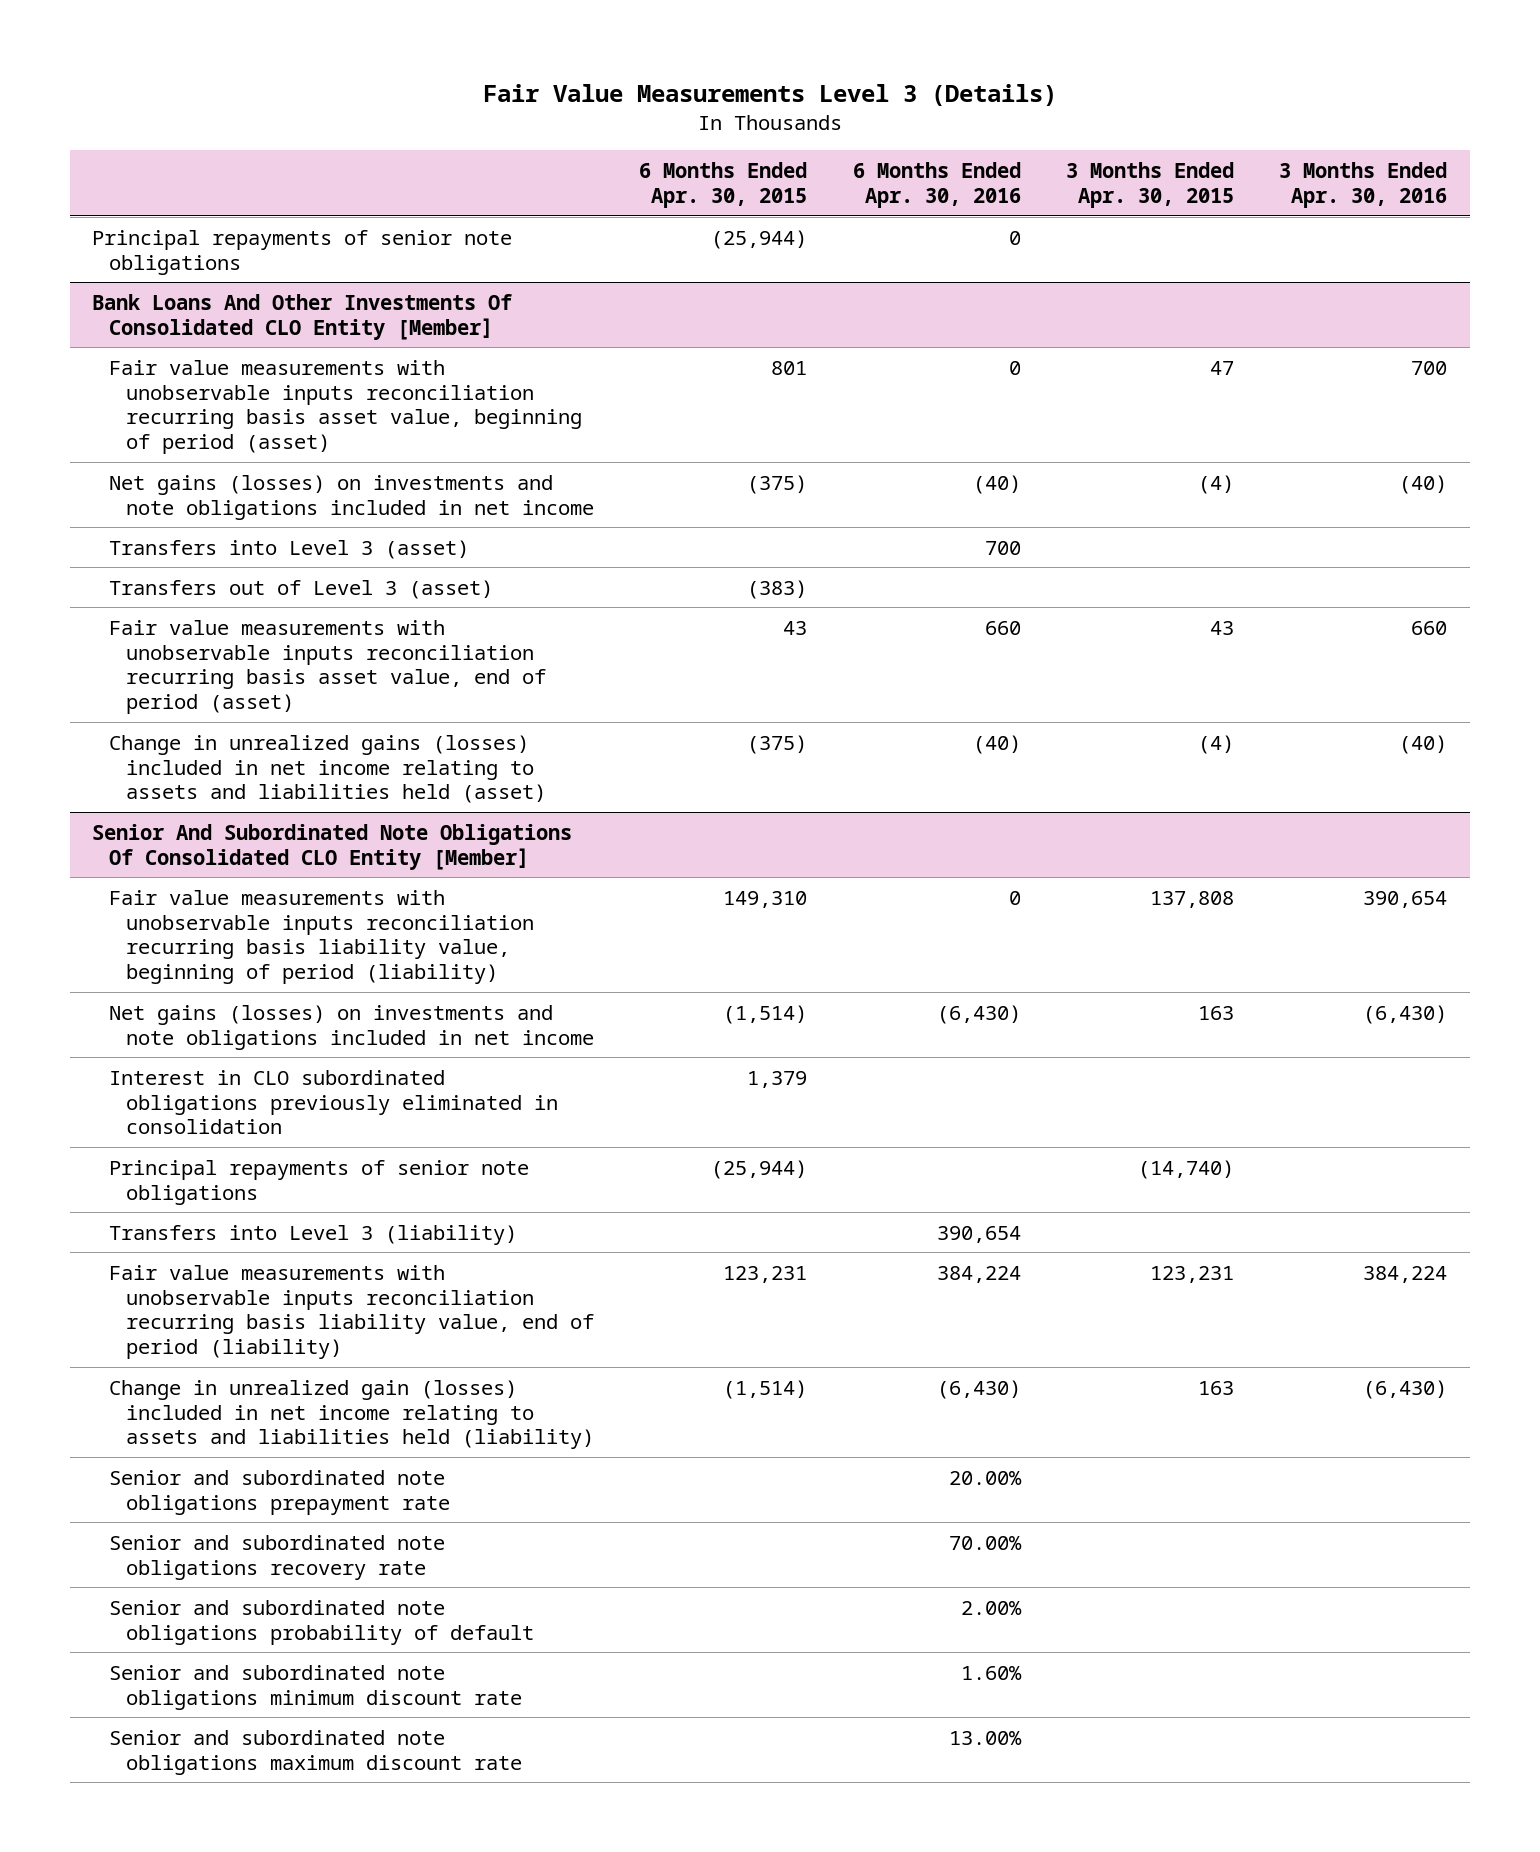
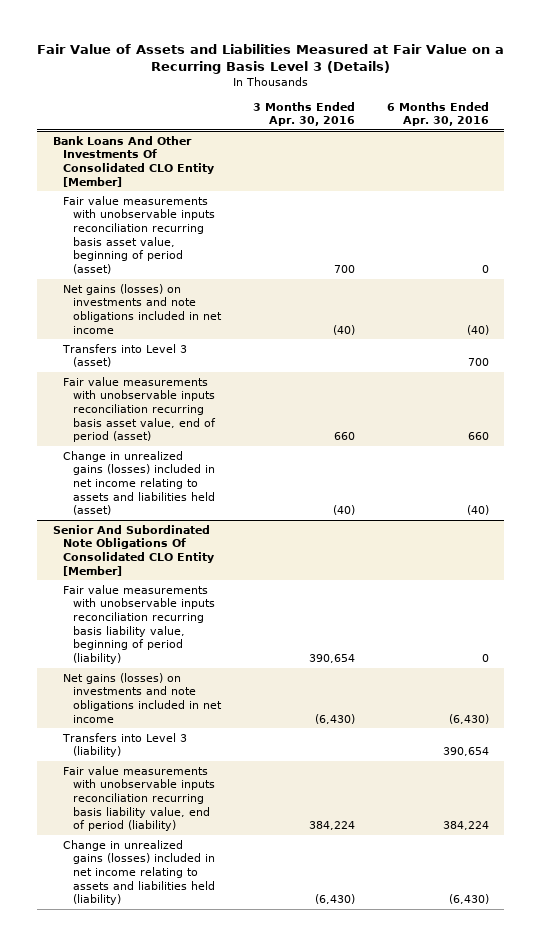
- Fair Value Measurements Level 3 (Details)
+ Fair Value of Assets and Liabilities Measured at Fair Value on a Recurring Basis Level 3 (Details)
- | 6 Months Ended Apr. 30, 2015 | 6 Months Ended Apr. 30, 2016 | 3 Months Ended Apr. 30, 2015 | 3 Months Ended Apr. 30, 2016
+ | 3 Months Ended Apr. 30, 2016 | 6 Months Ended Apr. 30, 2016
- Principal repayments of senior note obligations | (25,944) | 0 | |
@ Bank Loans And Other Investments Of Consolidated CLO Entity [Member]
- Transfers out of Level 3 (asset) | (383) | | |
@ Senior And Subordinated Note Obligations Of Consolidated CLO Entity [Member]
- Interest in CLO subordinated obligations previously eliminated in consolidation | 1,379 | | |
- Principal repayments of senior note obligations | (25,944) | | (14,740) |
- Change in unrealized gain (losses) included in net income relating to assets and liabilities held (liability) | (1,514) | (6,430) | 163 | (6,430)
- Senior and subordinated note obligations prepayment rate | | 20.00% | |
- Senior and subordinated note obligations recovery rate | | 70.00% | |
- Senior and subordinated note obligations probability of default | | 2.00% | |
- Senior and subordinated note obligations minimum discount rate | | 1.60% | |
- Senior and subordinated note obligations maximum discount rate | | 13.00% | |
+ Change in unrealized gains (losses) included in net income relating to assets and liabilities held (liability) | (6,430) | (6,430)

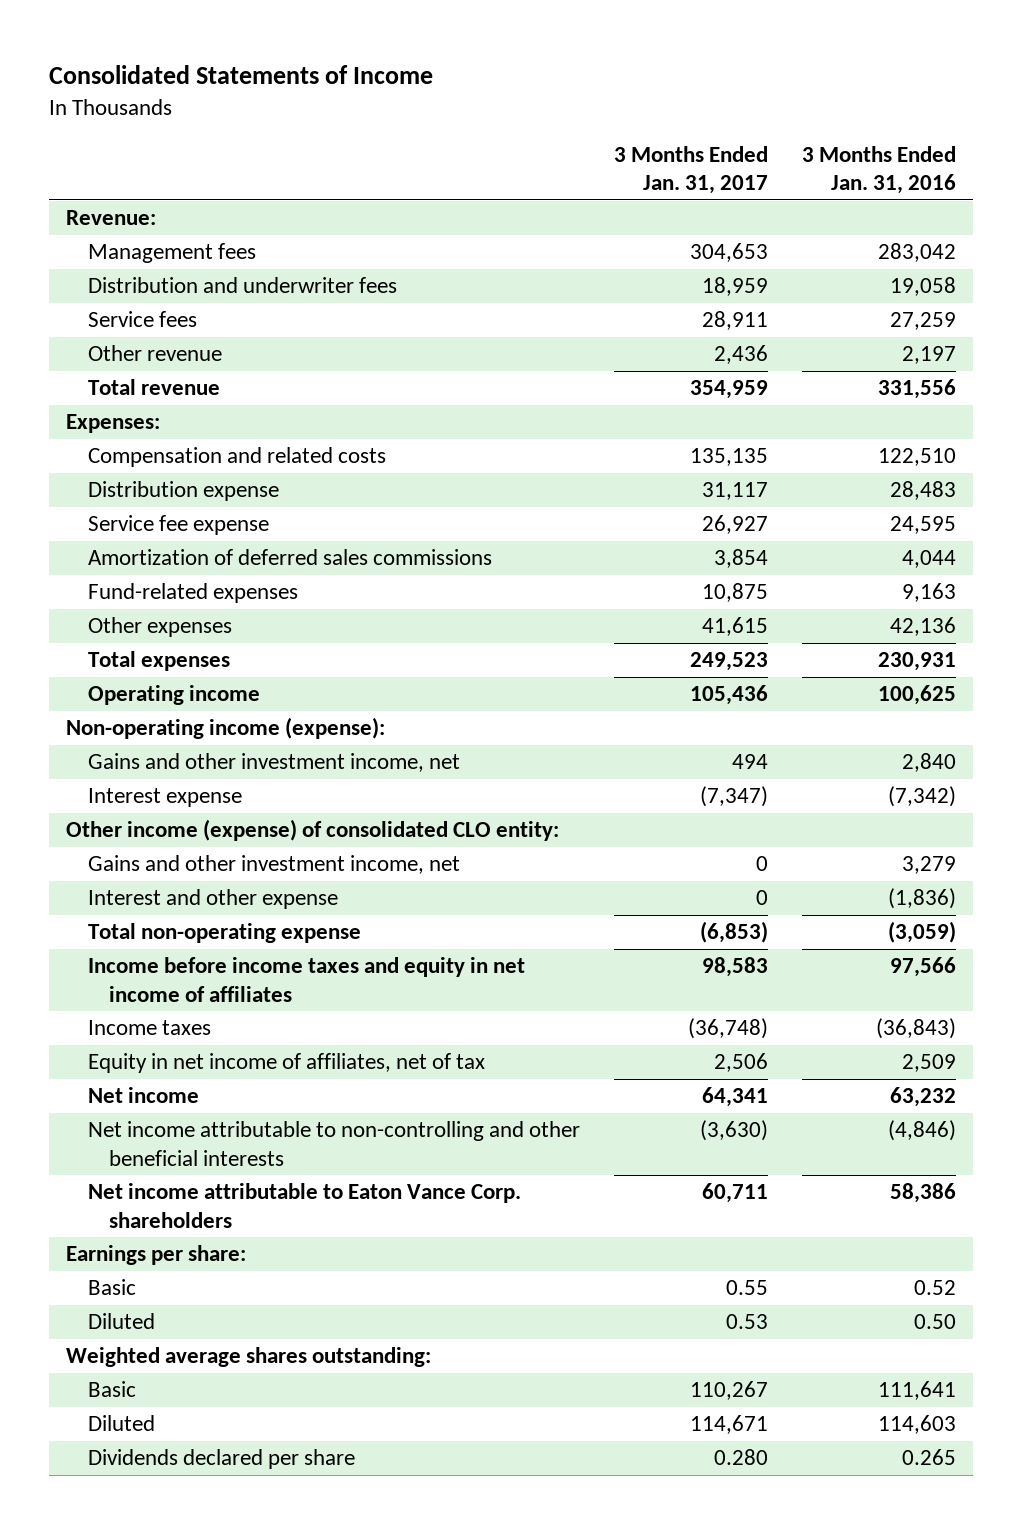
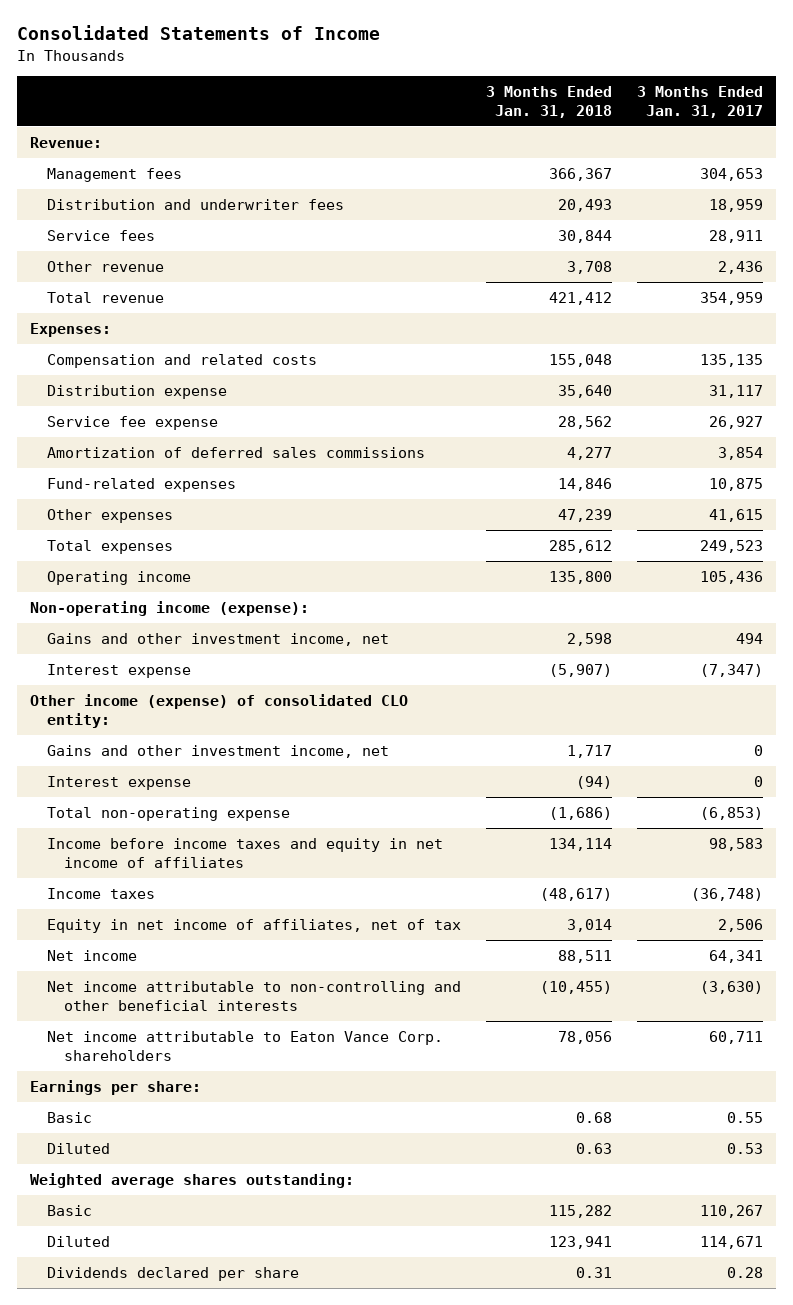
- | 3 Months Ended Jan. 31, 2017 | 3 Months Ended Jan. 31, 2016
+ | 3 Months Ended Jan. 31, 2018 | 3 Months Ended Jan. 31, 2017
- Interest and other expense | 0 | (1,836)
+ Interest expense | (94) | 0
- Dividends declared per share | 0.280 | 0.265
+ Dividends declared per share | 0.31 | 0.28

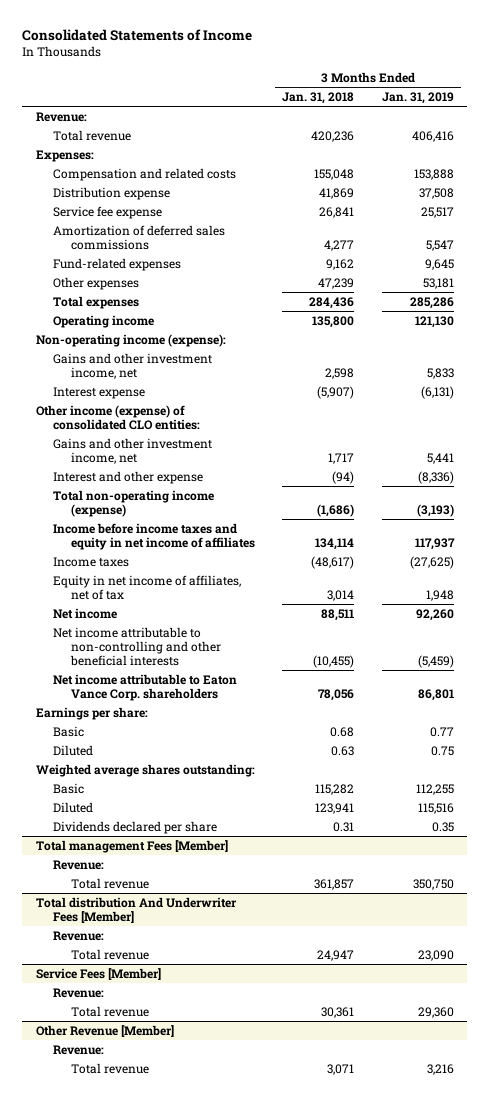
- | 3 Months Ended Jan. 31, 2018 | 3 Months Ended Jan. 31, 2017
+ | 3 Months Ended Jan. 31, 2018 | 3 Months Ended Jan. 31, 2019
- Management fees | 366,367 | 304,653
- Distribution and underwriter fees | 20,493 | 18,959
- Service fees | 30,844 | 28,911
- Other revenue | 3,708 | 2,436
- Total revenue | 421,412 | 354,959
+ Total revenue | 420,236 | 406,416
- Distribution expense | 35,640 | 31,117
- Service fee expense | 28,562 | 26,927
+ Distribution expense | 41,869 | 37,508
+ Service fee expense | 26,841 | 25,517
- Fund-related expenses | 14,846 | 10,875
+ Fund-related expenses | 9,162 | 9,645
- Total expenses | 285,612 | 249,523
+ Total expenses | 284,436 | 285,286
- Other income (expense) of consolidated CLO entity:
+ Other income (expense) of consolidated CLO entities:
- Interest expense | (94) | 0
- Total non-operating expense | (1,686) | (6,853)
+ Interest and other expense | (94) | (8,336)
+ Total non-operating income (expense) | (1,686) | (3,193)
+ Total management Fees [Member]
+ Revenue:
+ Total revenue | 361,857 | 350,750
+ Total distribution And Underwriter Fees [Member]
+ Revenue:
+ Total revenue | 24,947 | 23,090
+ Service Fees [Member]
+ Revenue:
+ Total revenue | 30,361 | 29,360
+ Other Revenue [Member]
+ Revenue:
+ Total revenue | 3,071 | 3,216

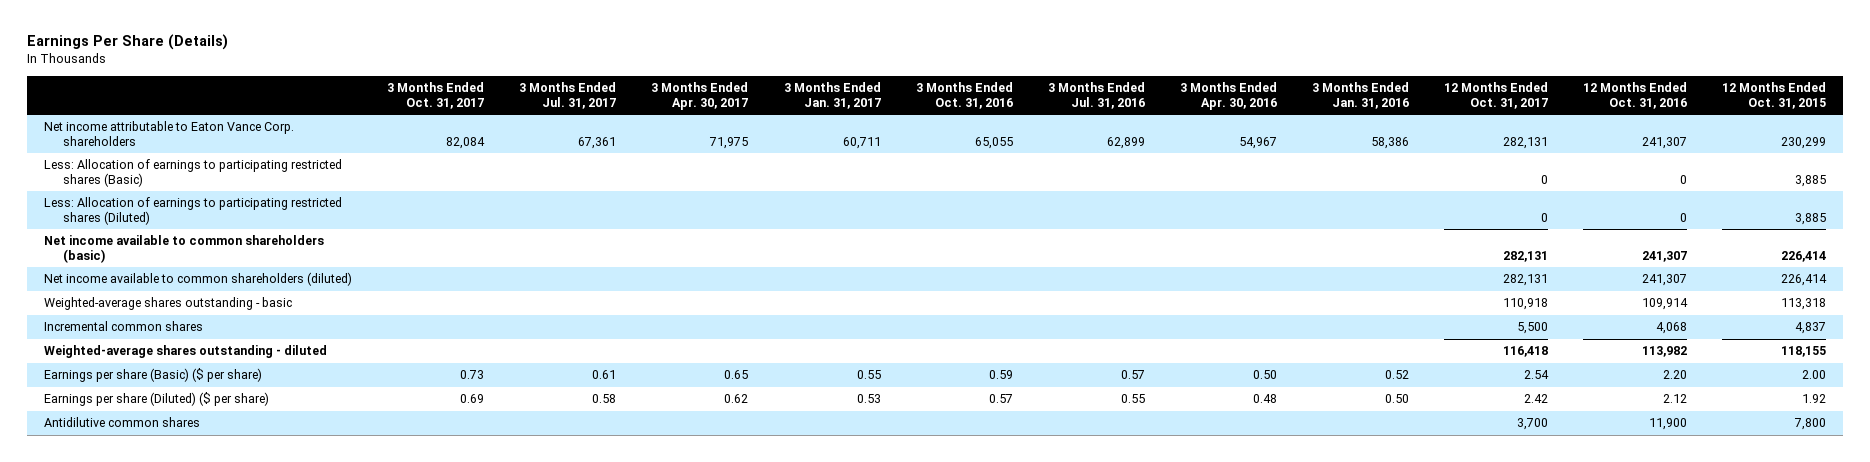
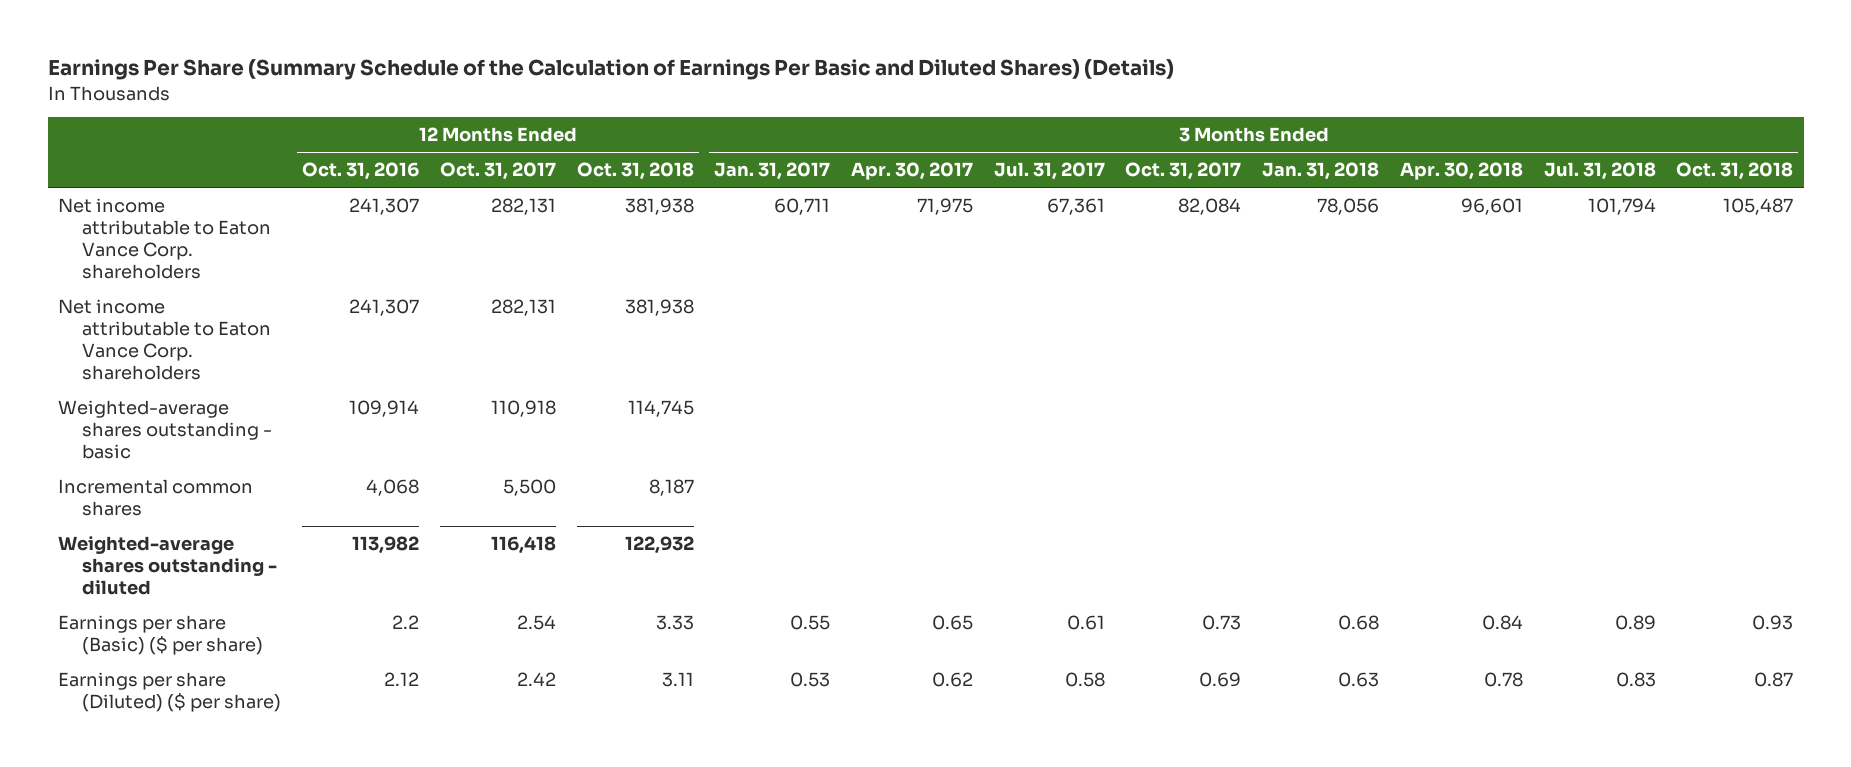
- Earnings Per Share (Details)
+ Earnings Per Share (Summary Schedule of the Calculation of Earnings Per Basic and Diluted Shares) (Details)
- | 3 Months Ended Oct. 31, 2017 | 3 Months Ended Jul. 31, 2017 | 3 Months Ended Apr. 30, 2017 | 3 Months Ended Jan. 31, 2017 | 3 Months Ended Oct. 31, 2016 | 3 Months Ended Jul. 31, 2016 | 3 Months Ended Apr. 30, 2016 | 3 Months Ended Jan. 31, 2016 | 12 Months Ended Oct. 31, 2017 | 12 Months Ended Oct. 31, 2016 | 12 Months Ended Oct. 31, 2015
+ | 12 Months Ended Oct. 31, 2016 | 12 Months Ended Oct. 31, 2017 | 12 Months Ended Oct. 31, 2018 | 3 Months Ended Jan. 31, 2017 | 3 Months Ended Apr. 30, 2017 | 3 Months Ended Jul. 31, 2017 | 3 Months Ended Oct. 31, 2017 | 3 Months Ended Jan. 31, 2018 | 3 Months Ended Apr. 30, 2018 | 3 Months Ended Jul. 31, 2018 | 3 Months Ended Oct. 31, 2018
- Less: Allocation of earnings to participating restricted shares (Basic) | | | | | | | | | 0 | 0 | 3,885
- Less: Allocation of earnings to participating restricted shares (Diluted) | | | | | | | | | 0 | 0 | 3,885
- Net income available to common shareholders (basic) | | | | | | | | | 282,131 | 241,307 | 226,414
- Net income available to common shareholders (diluted) | | | | | | | | | 282,131 | 241,307 | 226,414
+ Net income attributable to Eaton Vance Corp. shareholders | 241,307 | 282,131 | 381,938 | | | | | | | |
- Earnings per share (Basic) ($ per share) | 0.73 | 0.61 | 0.65 | 0.55 | 0.59 | 0.57 | 0.50 | 0.52 | 2.54 | 2.20 | 2.00
+ Earnings per share (Basic) ($ per share) | 2.2 | 2.54 | 3.33 | 0.55 | 0.65 | 0.61 | 0.73 | 0.68 | 0.84 | 0.89 | 0.93
- Antidilutive common shares | | | | | | | | | 3,700 | 11,900 | 7,800

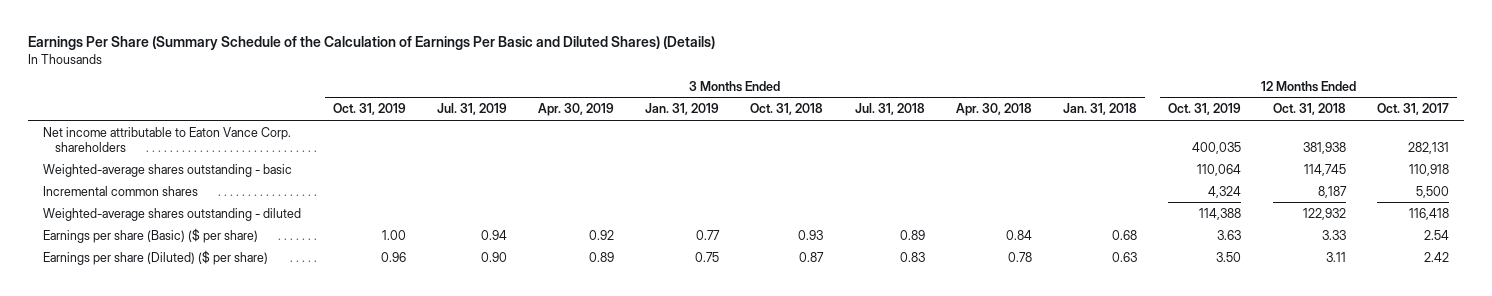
- | 12 Months Ended Oct. 31, 2016 | 12 Months Ended Oct. 31, 2017 | 12 Months Ended Oct. 31, 2018 | 3 Months Ended Jan. 31, 2017 | 3 Months Ended Apr. 30, 2017 | 3 Months Ended Jul. 31, 2017 | 3 Months Ended Oct. 31, 2017 | 3 Months Ended Jan. 31, 2018 | 3 Months Ended Apr. 30, 2018 | 3 Months Ended Jul. 31, 2018 | 3 Months Ended Oct. 31, 2018
+ | 3 Months Ended Oct. 31, 2019 | 3 Months Ended Jul. 31, 2019 | 3 Months Ended Apr. 30, 2019 | 3 Months Ended Jan. 31, 2019 | 3 Months Ended Oct. 31, 2018 | 3 Months Ended Jul. 31, 2018 | 3 Months Ended Apr. 30, 2018 | 3 Months Ended Jan. 31, 2018 | 12 Months Ended Oct. 31, 2019 | 12 Months Ended Oct. 31, 2018 | 12 Months Ended Oct. 31, 2017
- Net income attributable to Eaton Vance Corp. shareholders | 241,307 | 282,131 | 381,938 | 60,711 | 71,975 | 67,361 | 82,084 | 78,056 | 96,601 | 101,794 | 105,487

